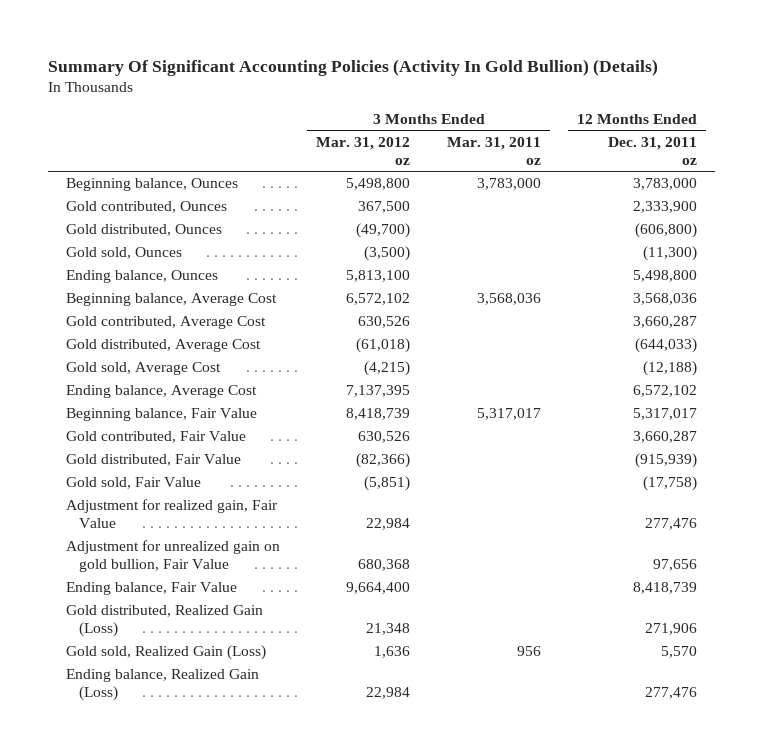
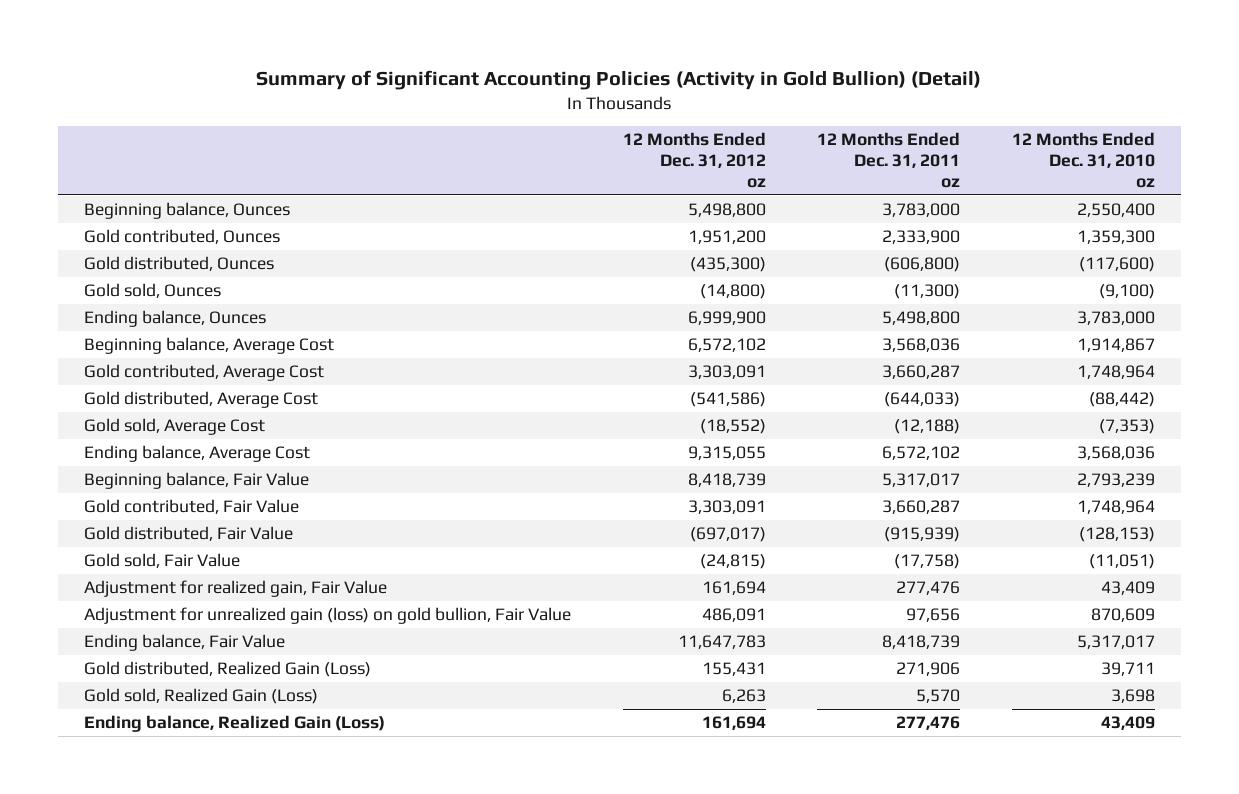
- Summary Of Significant Accounting Policies (Activity In Gold Bullion) (Details)
+ Summary of Significant Accounting Policies (Activity in Gold Bullion) (Detail)
- | 3 Months Ended Mar. 31, 2012 oz | 3 Months Ended Mar. 31, 2011 oz | 12 Months Ended Dec. 31, 2011 oz
+ | 12 Months Ended Dec. 31, 2012 oz | 12 Months Ended Dec. 31, 2011 oz | 12 Months Ended Dec. 31, 2010 oz
- Adjustment for unrealized gain on gold bullion, Fair Value | 680,368 | | 97,656
+ Adjustment for unrealized gain (loss) on gold bullion, Fair Value | 486,091 | 97,656 | 870,609

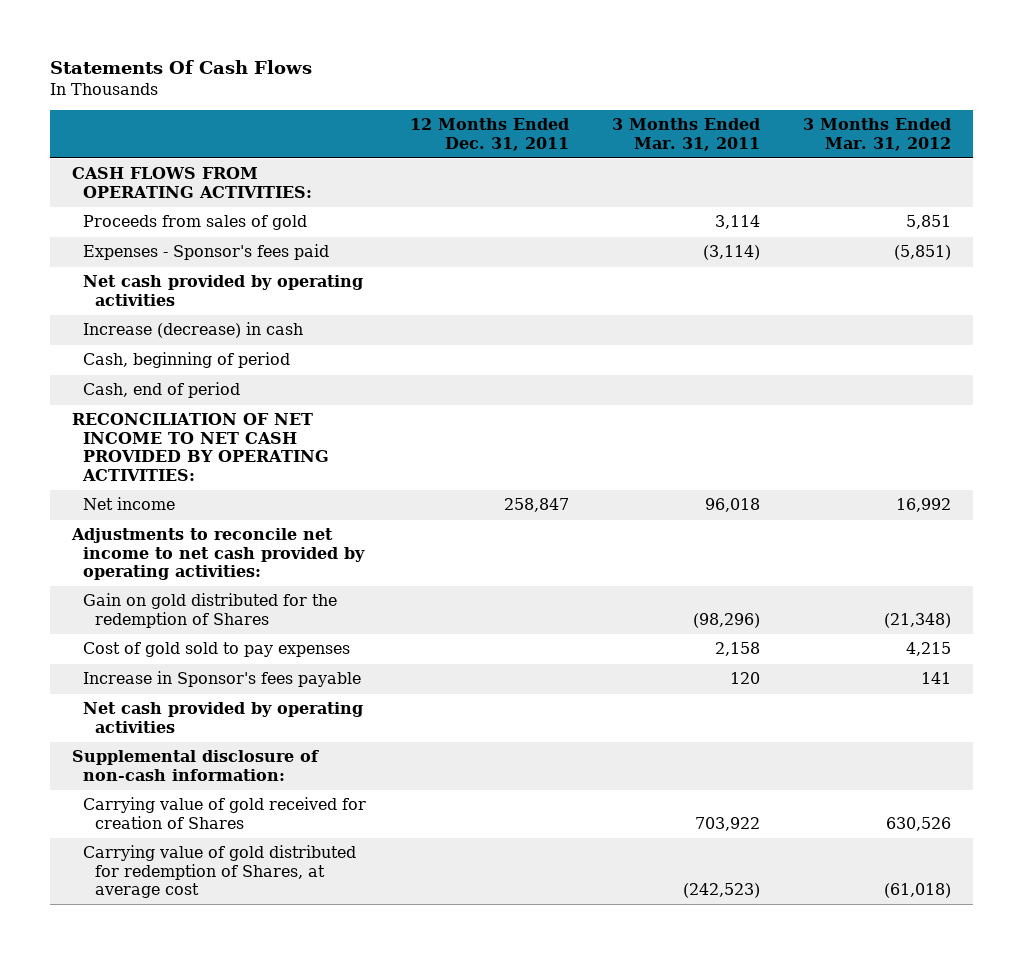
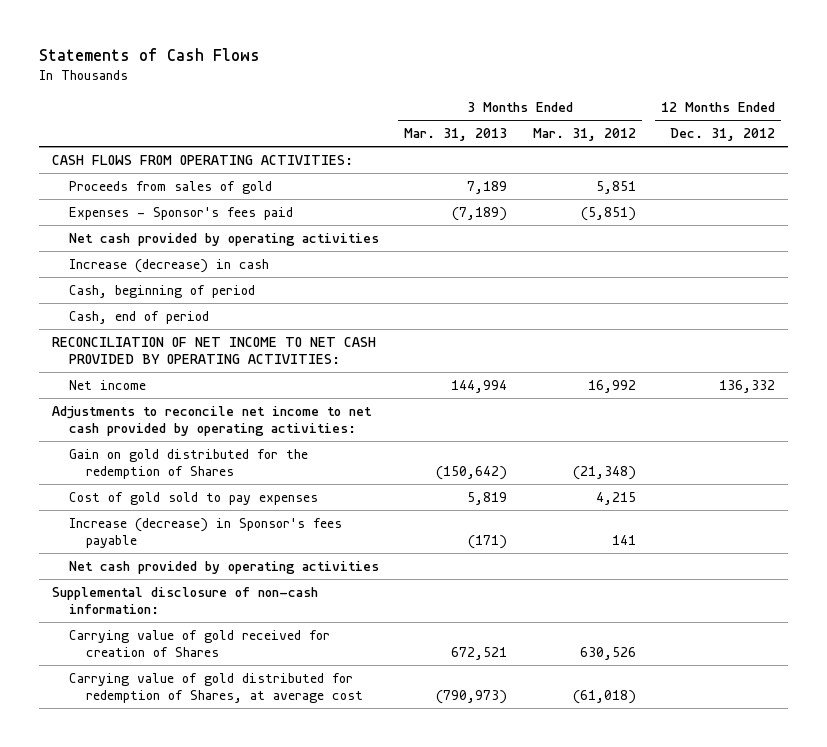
- Statements Of Cash Flows
+ Statements of Cash Flows
- | 12 Months Ended Dec. 31, 2011 | 3 Months Ended Mar. 31, 2011 | 3 Months Ended Mar. 31, 2012
+ | 3 Months Ended Mar. 31, 2013 | 3 Months Ended Mar. 31, 2012 | 12 Months Ended Dec. 31, 2012
- Increase in Sponsor's fees payable | | 120 | 141
+ Increase (decrease) in Sponsor's fees payable | (171) | 141 |

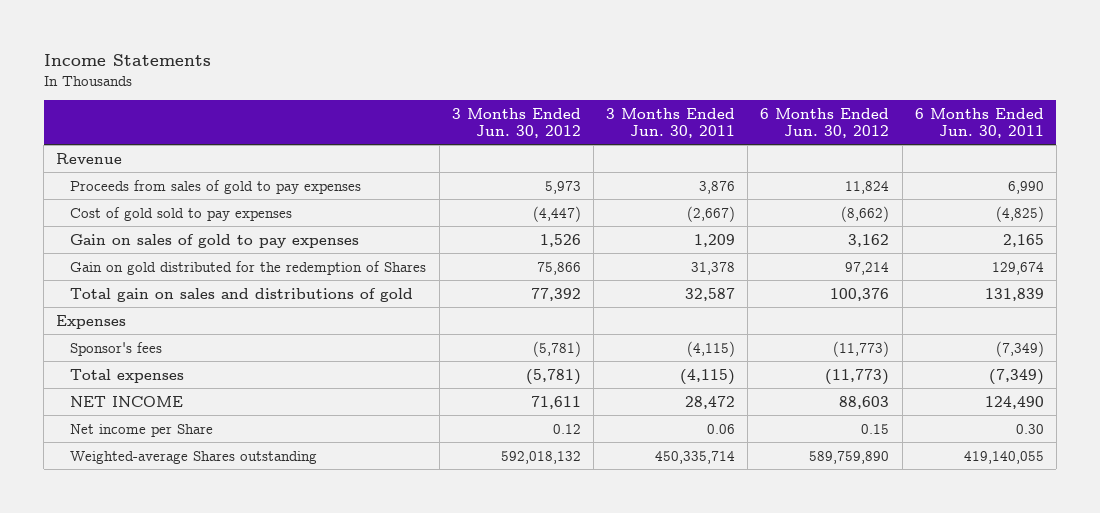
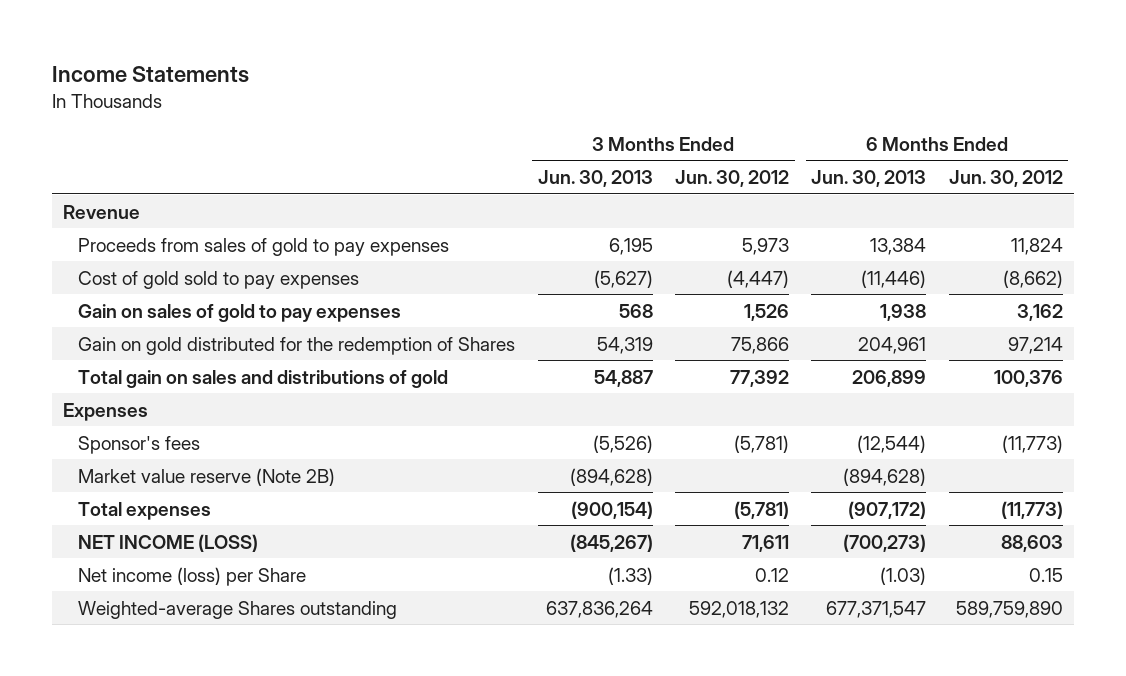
- | 3 Months Ended Jun. 30, 2012 | 3 Months Ended Jun. 30, 2011 | 6 Months Ended Jun. 30, 2012 | 6 Months Ended Jun. 30, 2011
+ | 3 Months Ended Jun. 30, 2013 | 3 Months Ended Jun. 30, 2012 | 6 Months Ended Jun. 30, 2013 | 6 Months Ended Jun. 30, 2012
+ Market value reserve (Note 2B) | (894,628) | | (894,628) |
- NET INCOME | 71,611 | 28,472 | 88,603 | 124,490
- Net income per Share | 0.12 | 0.06 | 0.15 | 0.30
+ NET INCOME (LOSS) | (845,267) | 71,611 | (700,273) | 88,603
+ Net income (loss) per Share | (1.33) | 0.12 | (1.03) | 0.15

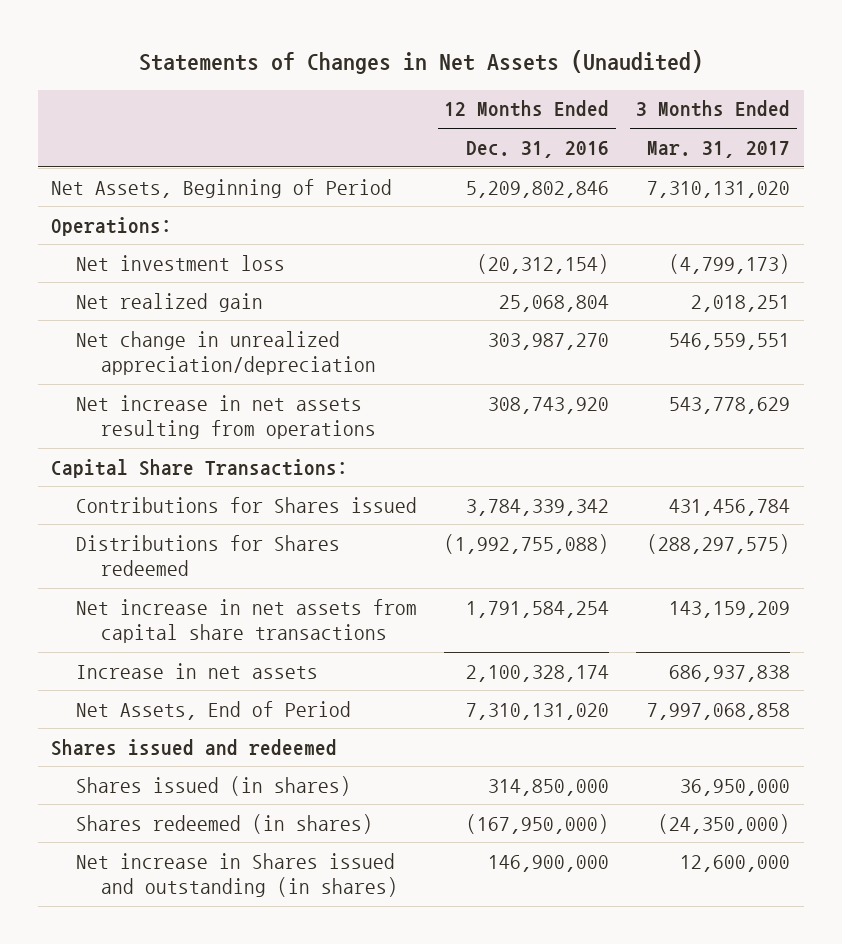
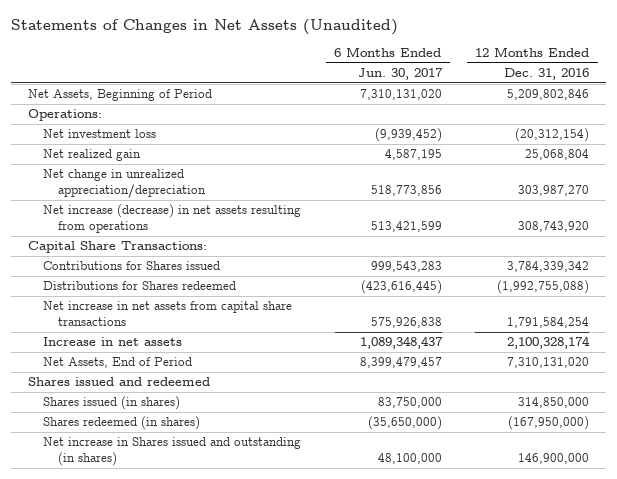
- | 12 Months Ended Dec. 31, 2016 | 3 Months Ended Mar. 31, 2017
+ | 6 Months Ended Jun. 30, 2017 | 12 Months Ended Dec. 31, 2016
- Net increase in net assets resulting from operations | 308,743,920 | 543,778,629
+ Net increase (decrease) in net assets resulting from operations | 513,421,599 | 308,743,920

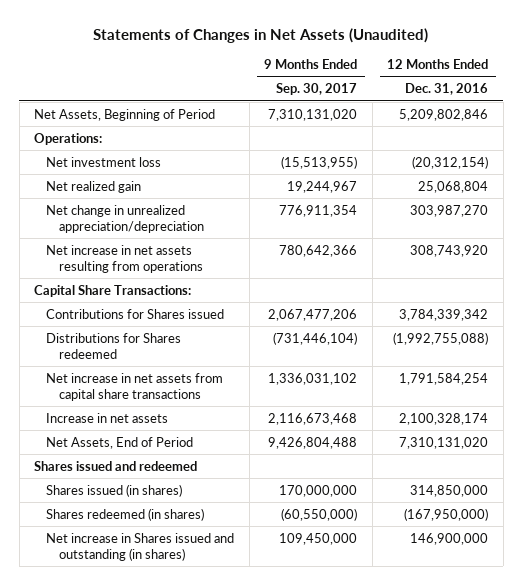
- | 6 Months Ended Jun. 30, 2017 | 12 Months Ended Dec. 31, 2016
+ | 9 Months Ended Sep. 30, 2017 | 12 Months Ended Dec. 31, 2016
- Net increase (decrease) in net assets resulting from operations | 513,421,599 | 308,743,920
+ Net increase in net assets resulting from operations | 780,642,366 | 308,743,920

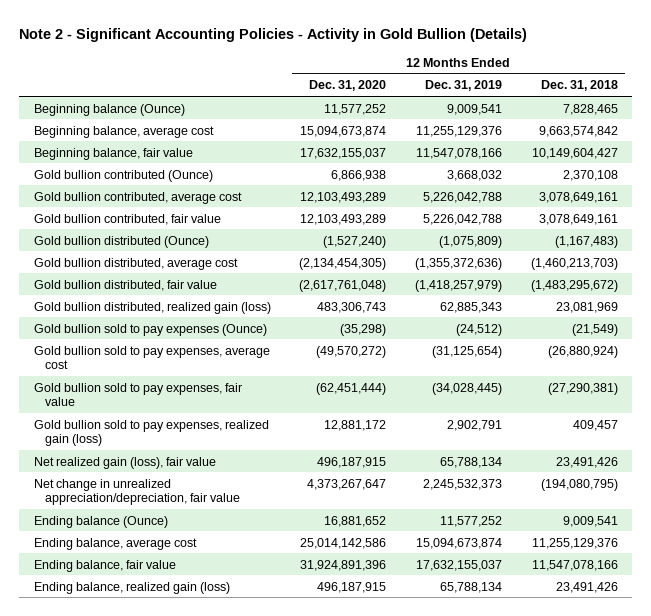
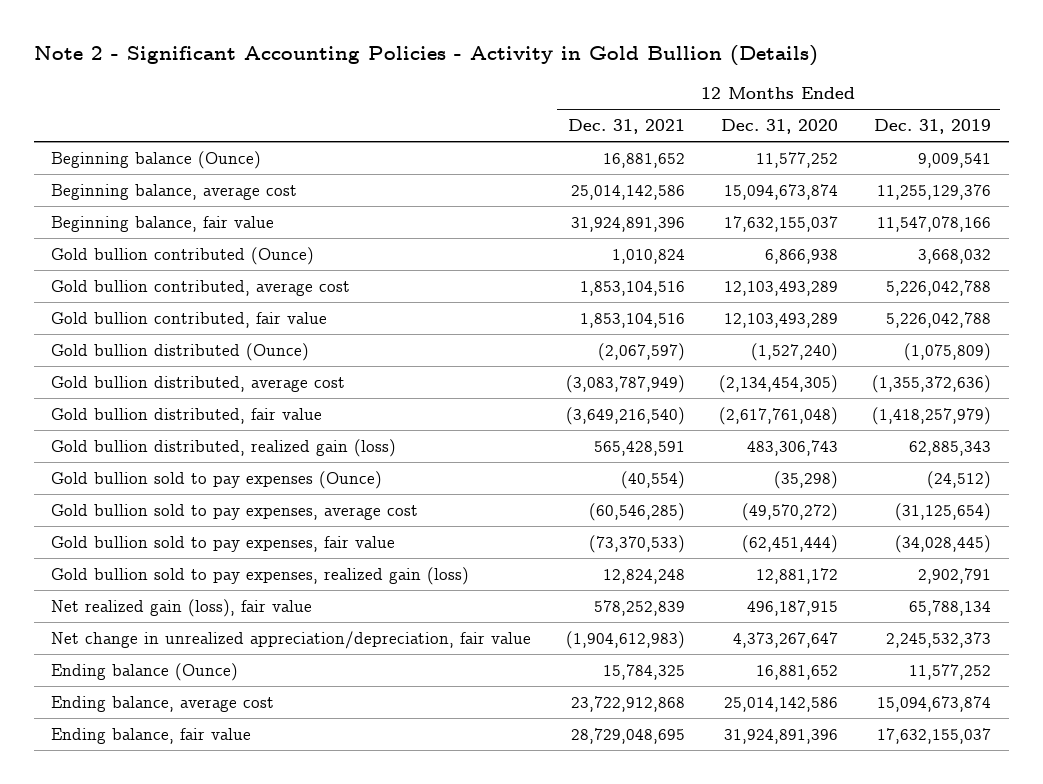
- | 12 Months Ended Dec. 31, 2020 | 12 Months Ended Dec. 31, 2019 | 12 Months Ended Dec. 31, 2018
+ | 12 Months Ended Dec. 31, 2021 | 12 Months Ended Dec. 31, 2020 | 12 Months Ended Dec. 31, 2019
- Ending balance, realized gain (loss) | 496,187,915 | 65,788,134 | 23,491,426

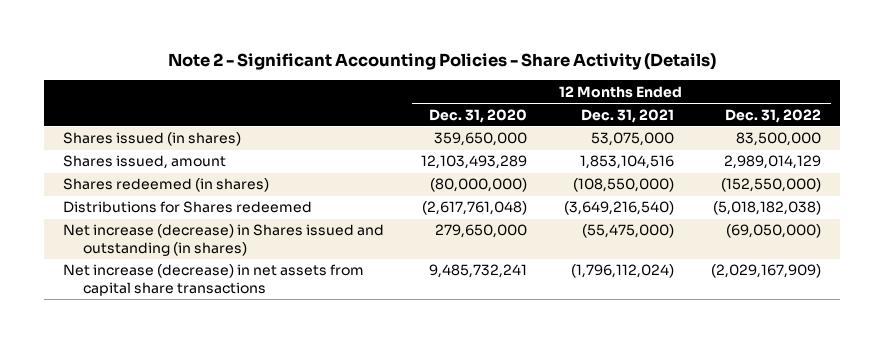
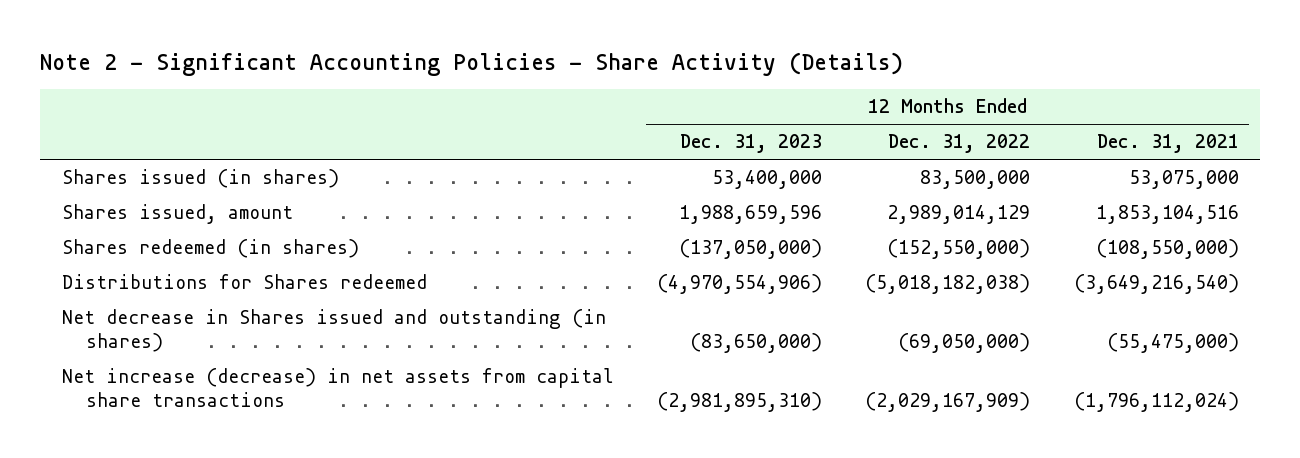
- | 12 Months Ended Dec. 31, 2020 | 12 Months Ended Dec. 31, 2021 | 12 Months Ended Dec. 31, 2022
+ | 12 Months Ended Dec. 31, 2023 | 12 Months Ended Dec. 31, 2022 | 12 Months Ended Dec. 31, 2021
- Net increase (decrease) in Shares issued and outstanding (in shares) | 279,650,000 | (55,475,000) | (69,050,000)
+ Net decrease in Shares issued and outstanding (in shares) | (83,650,000) | (69,050,000) | (55,475,000)

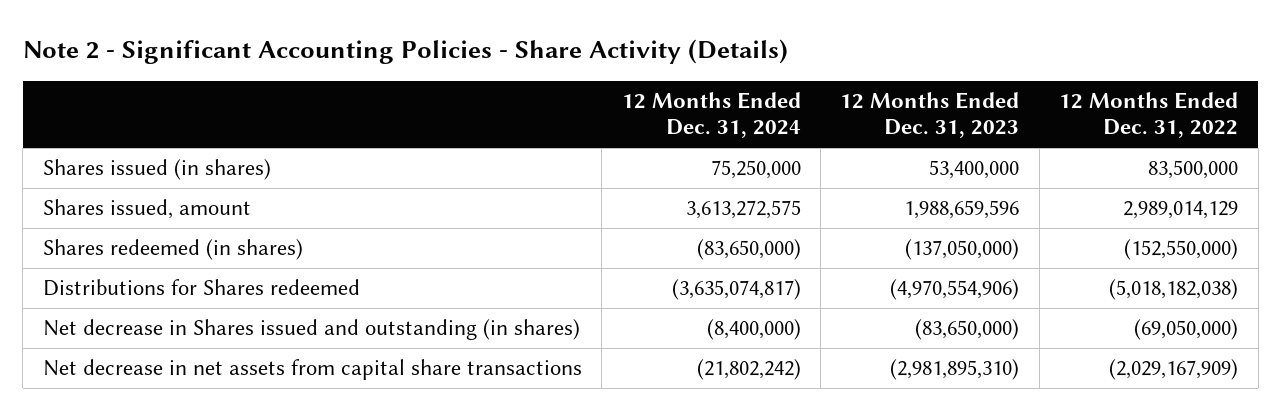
- | 12 Months Ended Dec. 31, 2023 | 12 Months Ended Dec. 31, 2022 | 12 Months Ended Dec. 31, 2021
+ | 12 Months Ended Dec. 31, 2024 | 12 Months Ended Dec. 31, 2023 | 12 Months Ended Dec. 31, 2022
- Net increase (decrease) in net assets from capital share transactions | (2,981,895,310) | (2,029,167,909) | (1,796,112,024)
+ Net decrease in net assets from capital share transactions | (21,802,242) | (2,981,895,310) | (2,029,167,909)

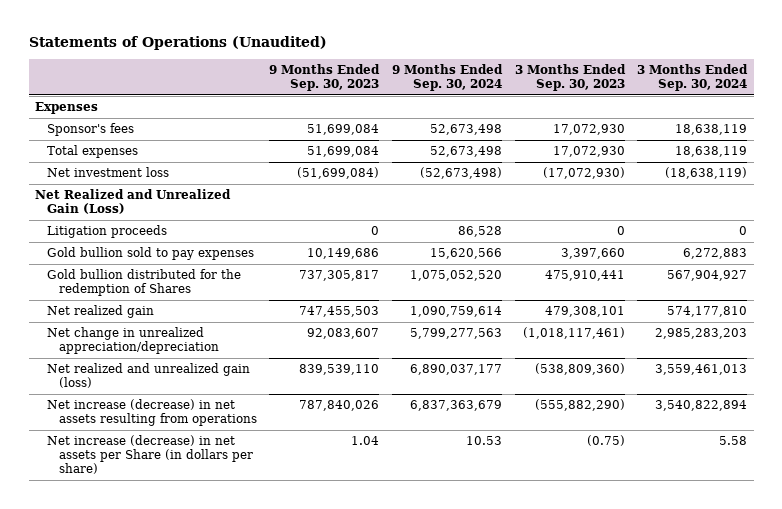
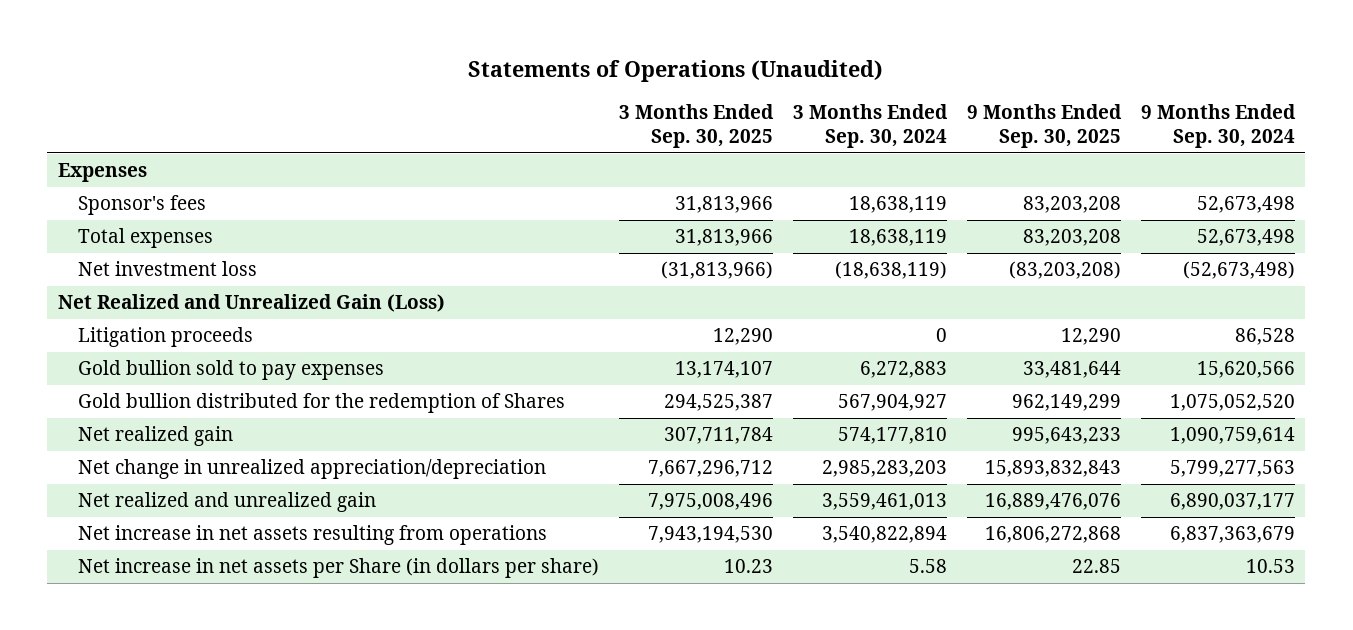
- | 9 Months Ended Sep. 30, 2023 | 9 Months Ended Sep. 30, 2024 | 3 Months Ended Sep. 30, 2023 | 3 Months Ended Sep. 30, 2024
+ | 3 Months Ended Sep. 30, 2025 | 3 Months Ended Sep. 30, 2024 | 9 Months Ended Sep. 30, 2025 | 9 Months Ended Sep. 30, 2024
- Net realized and unrealized gain (loss) | 839,539,110 | 6,890,037,177 | (538,809,360) | 3,559,461,013
- Net increase (decrease) in net assets resulting from operations | 787,840,026 | 6,837,363,679 | (555,882,290) | 3,540,822,894
- Net increase (decrease) in net assets per Share (in dollars per share) | 1.04 | 10.53 | (0.75) | 5.58
+ Net realized and unrealized gain | 7,975,008,496 | 3,559,461,013 | 16,889,476,076 | 6,890,037,177
+ Net increase in net assets resulting from operations | 7,943,194,530 | 3,540,822,894 | 16,806,272,868 | 6,837,363,679
+ Net increase in net assets per Share (in dollars per share) | 10.23 | 5.58 | 22.85 | 10.53

